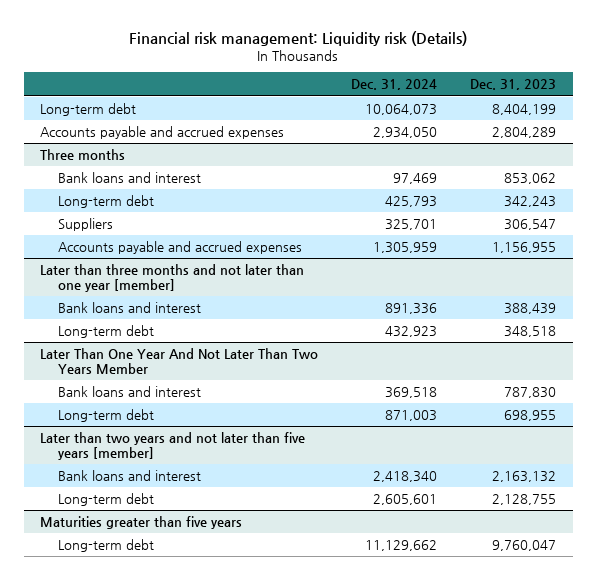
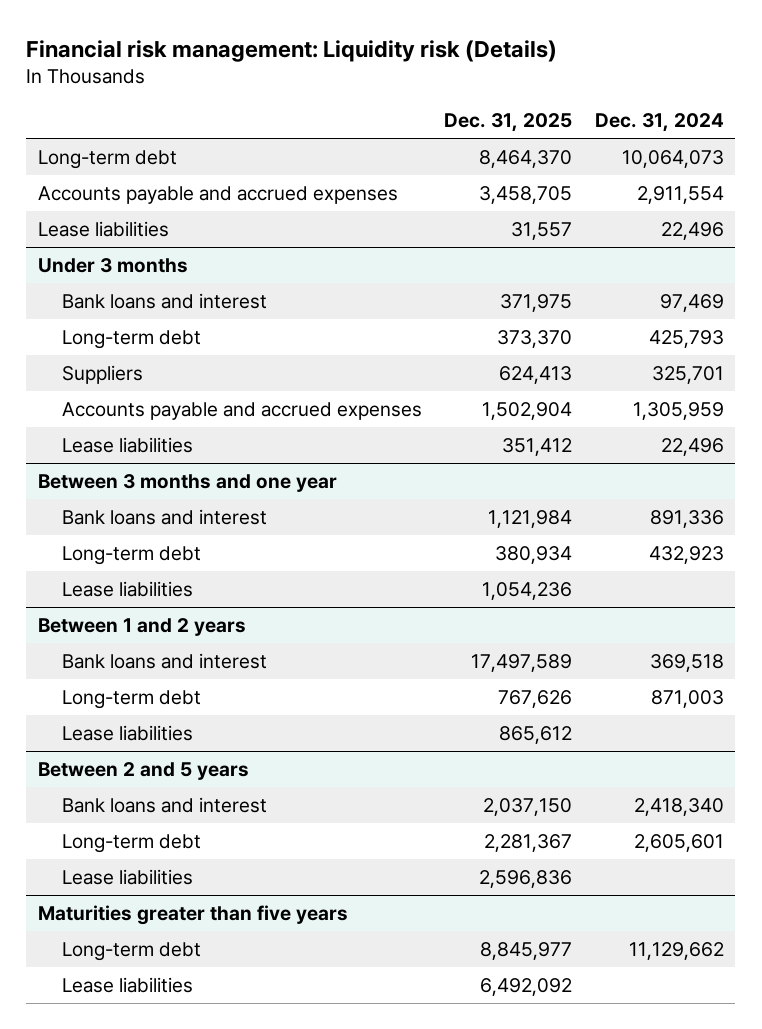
- | Dec. 31, 2024 | Dec. 31, 2023
+ | Dec. 31, 2025 | Dec. 31, 2024
- Accounts payable and accrued expenses | 2,934,050 | 2,804,289
- Three months
+ Accounts payable and accrued expenses | 3,458,705 | 2,911,554
+ Lease liabilities | 31,557 | 22,496
+ Under 3 months
- Later than three months and not later than one year [member]
+ Lease liabilities | 351,412 | 22,496
+ Between 3 months and one year
- Later Than One Year And Not Later Than Two Years Member
+ Lease liabilities | 1,054,236 |
+ Between 1 and 2 years
- Later than two years and not later than five years [member]
+ Lease liabilities | 865,612 |
+ Between 2 and 5 years
+ Lease liabilities | 2,596,836 |
@ Maturities greater than five years
+ Lease liabilities | 6,492,092 |

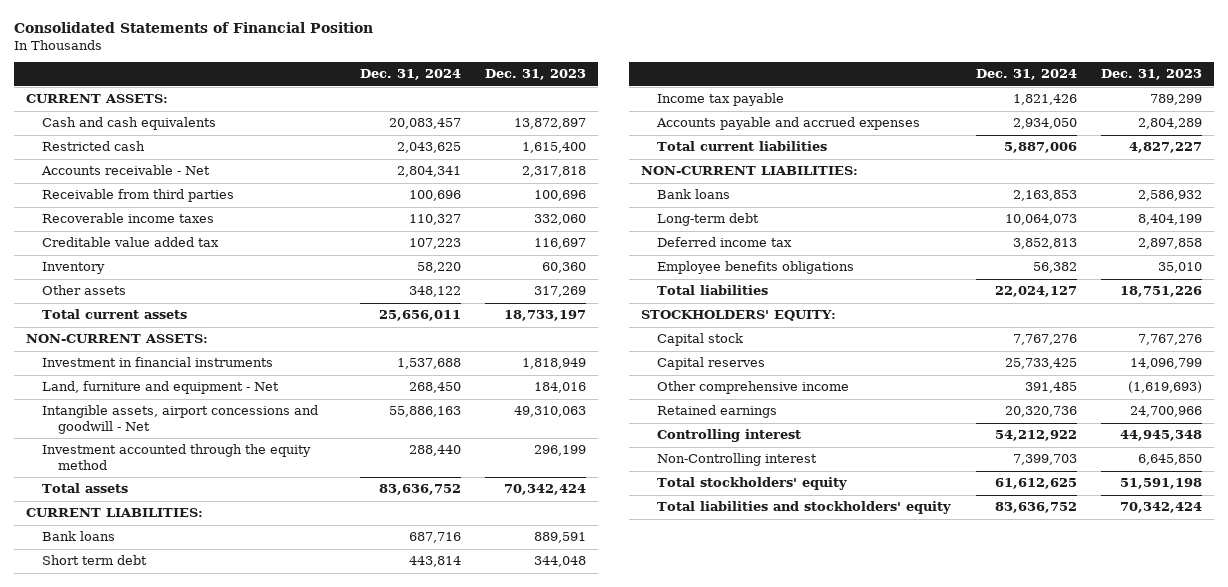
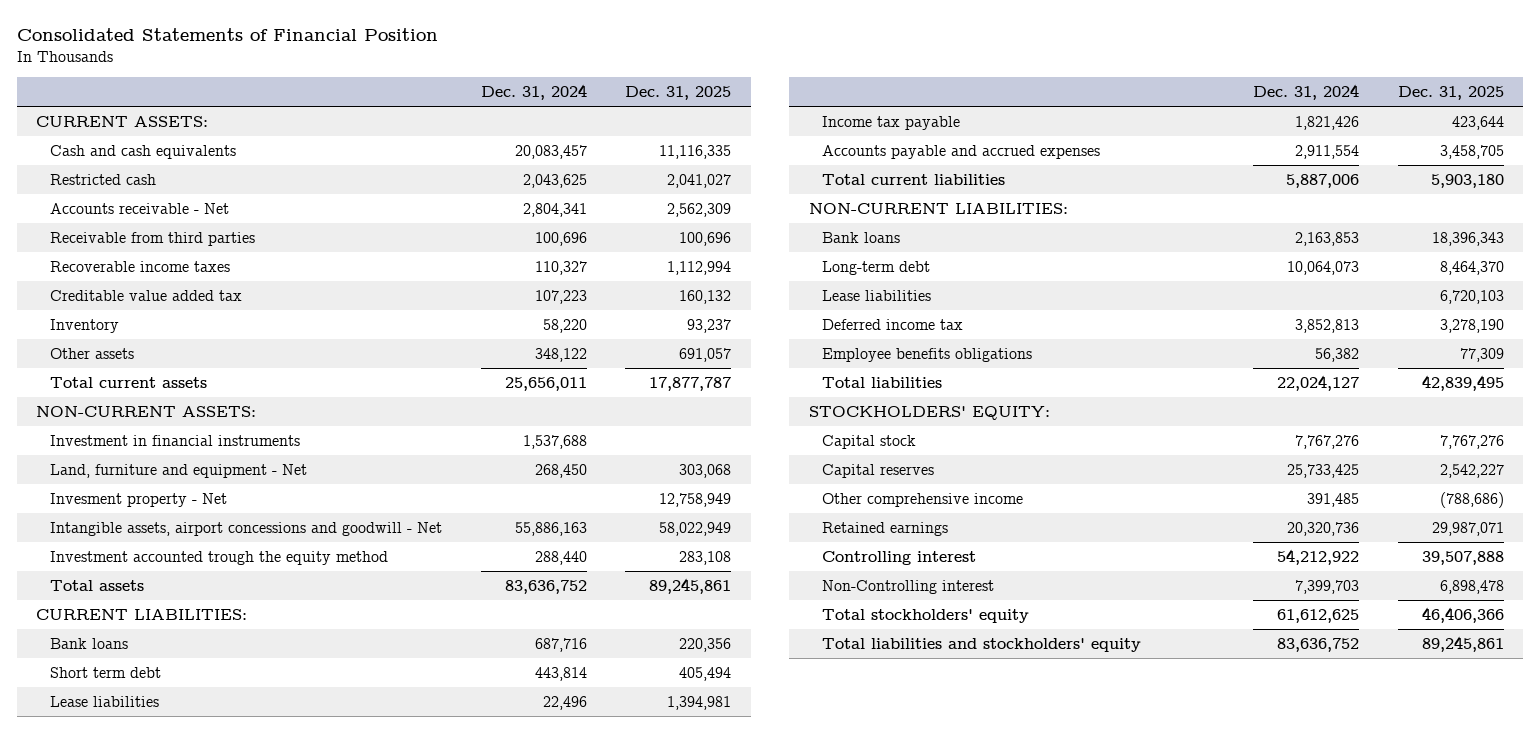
- | Dec. 31, 2024 | Dec. 31, 2023
+ | Dec. 31, 2024 | Dec. 31, 2025
+ Invesment property - Net | | 12,758,949
- Investment accounted through the equity method | 288,440 | 296,199
+ Investment accounted trough the equity method | 288,440 | 283,108
+ Lease liabilities | 22,496 | 1,394,981
- Accounts payable and accrued expenses | 2,934,050 | 2,804,289
+ Accounts payable and accrued expenses | 2,911,554 | 3,458,705
+ Lease liabilities | | 6,720,103

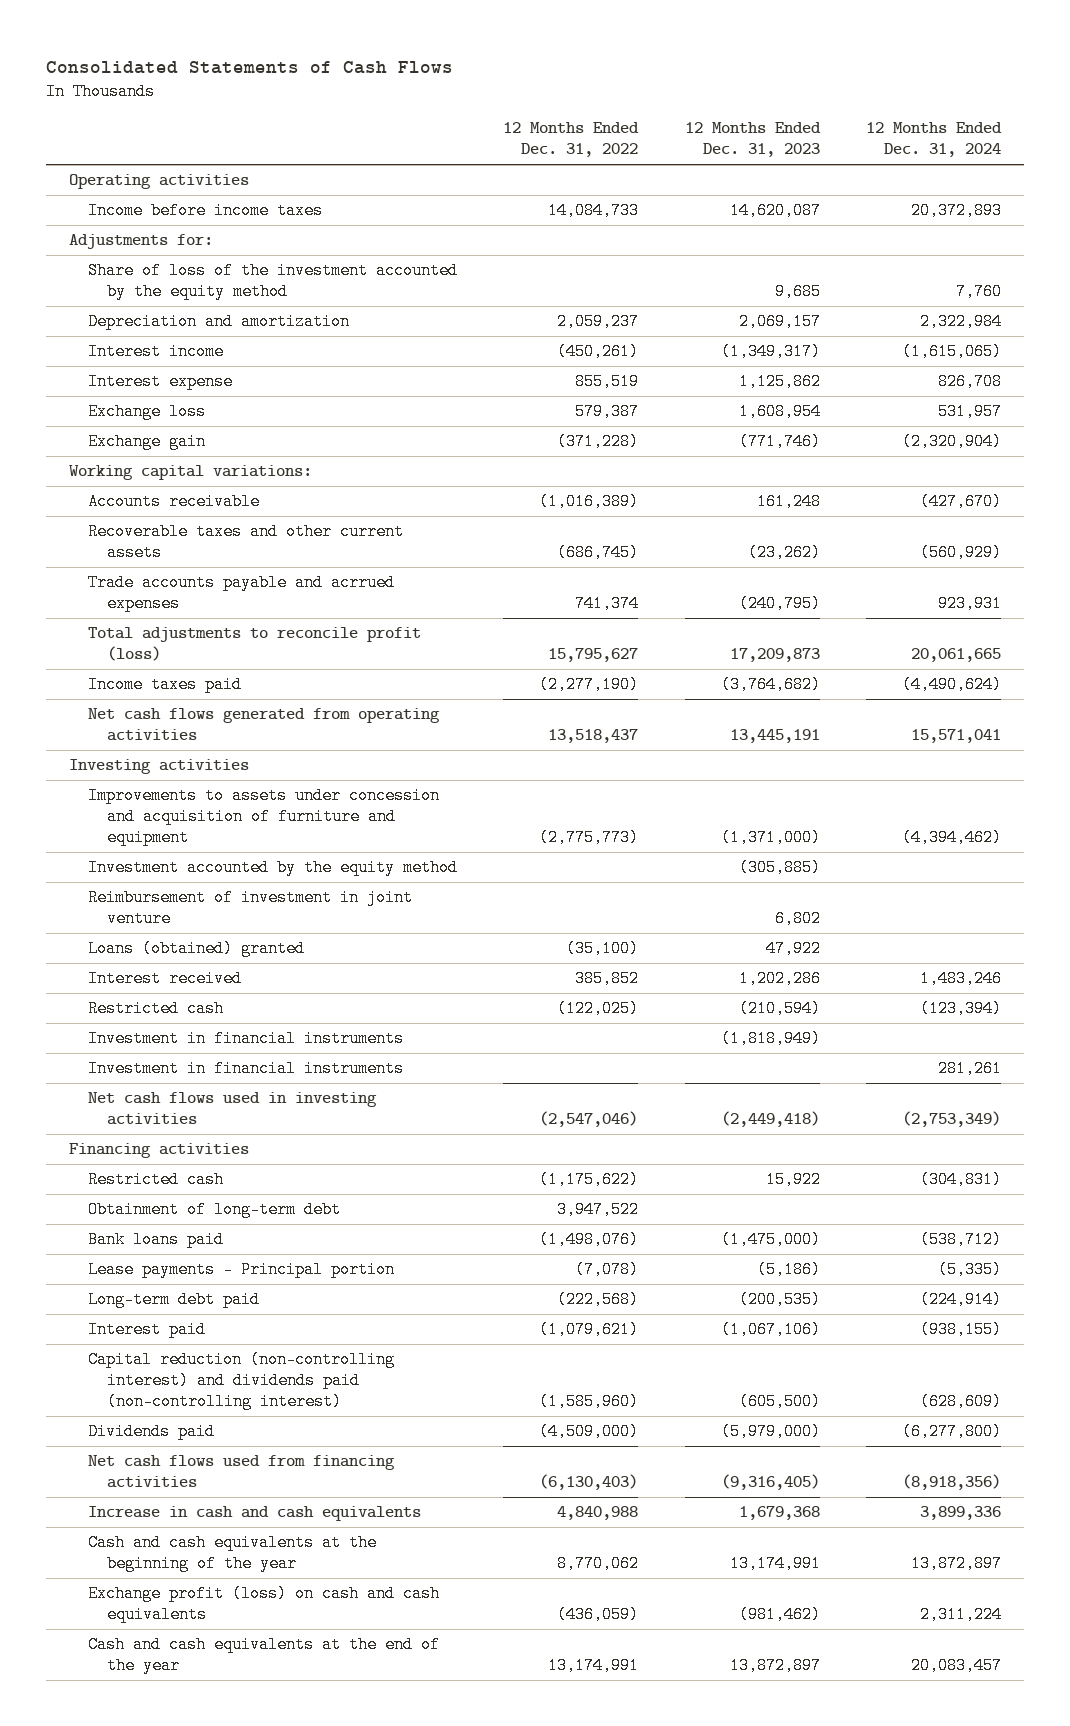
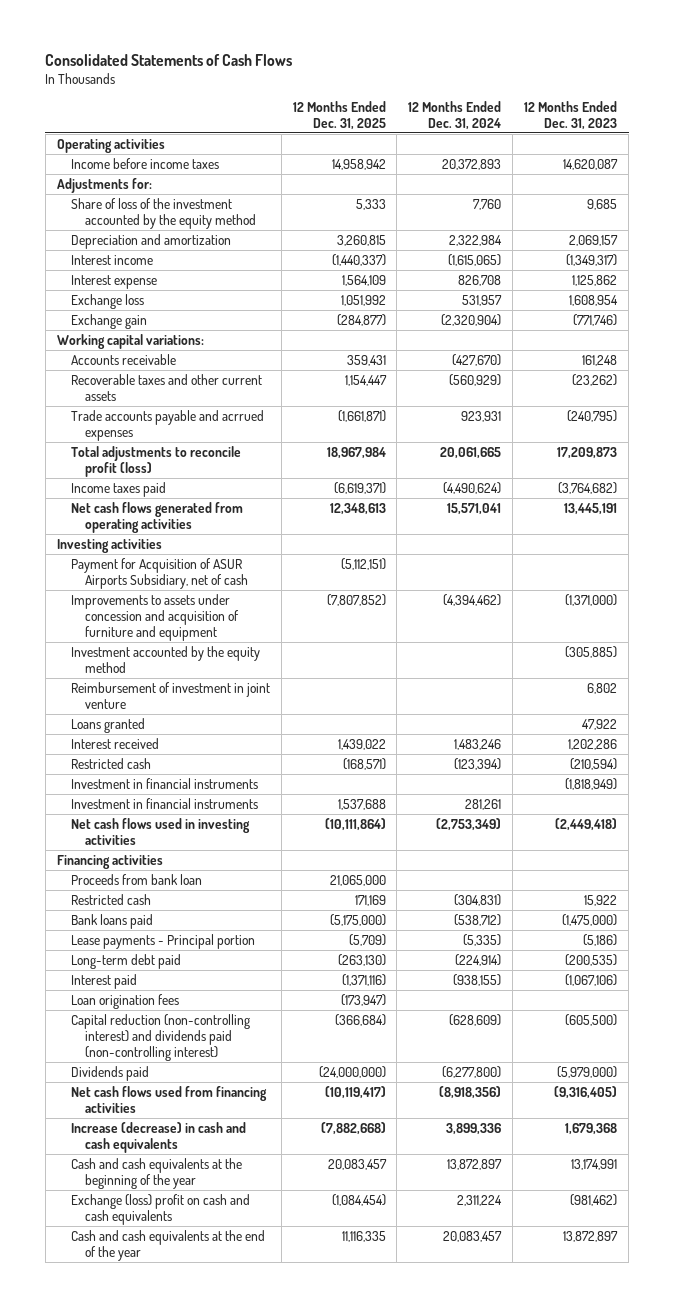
- | 12 Months Ended Dec. 31, 2022 | 12 Months Ended Dec. 31, 2023 | 12 Months Ended Dec. 31, 2024
+ | 12 Months Ended Dec. 31, 2025 | 12 Months Ended Dec. 31, 2024 | 12 Months Ended Dec. 31, 2023
+ Payment for Acquisition of ASUR Airports Subsidiary, net of cash | (5,112,151) | |
- Loans (obtained) granted | (35,100) | 47,922 |
+ Loans granted | | | 47,922
+ Proceeds from bank loan | 21,065,000 | |
- Obtainment of long-term debt | 3,947,522 | |
+ Loan origination fees | (173,947) | |
- Increase in cash and cash equivalents | 4,840,988 | 1,679,368 | 3,899,336
+ Increase (decrease) in cash and cash equivalents | (7,882,668) | 3,899,336 | 1,679,368
- Exchange profit (loss) on cash and cash equivalents | (436,059) | (981,462) | 2,311,224
+ Exchange (loss) profit on cash and cash equivalents | (1,084,454) | 2,311,224 | (981,462)

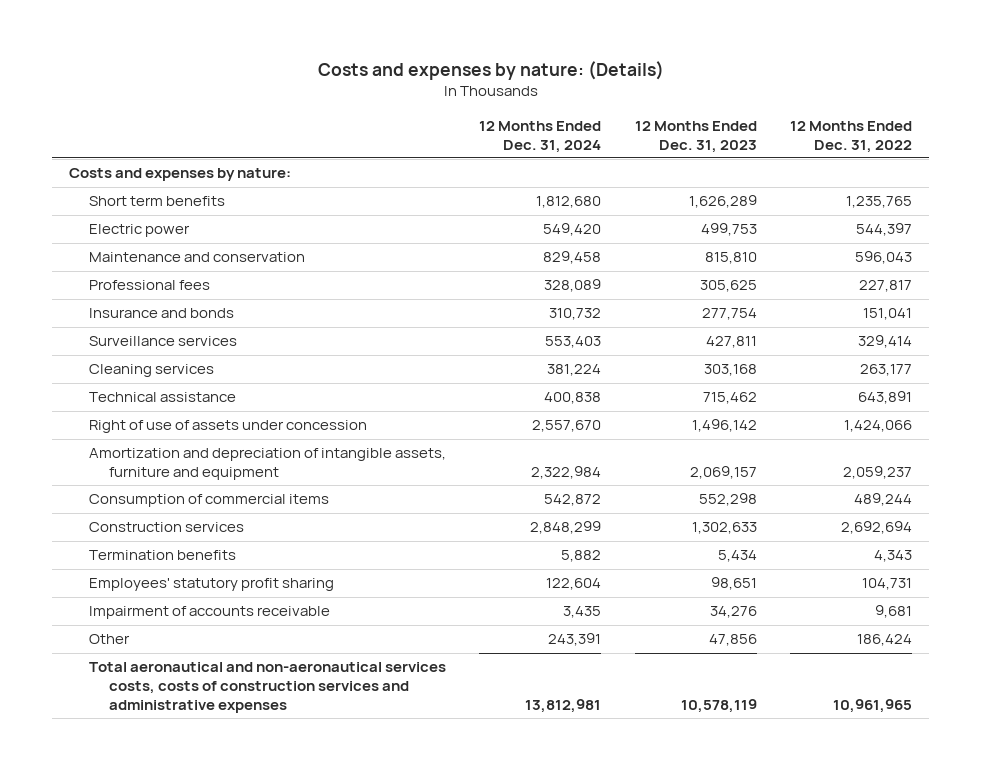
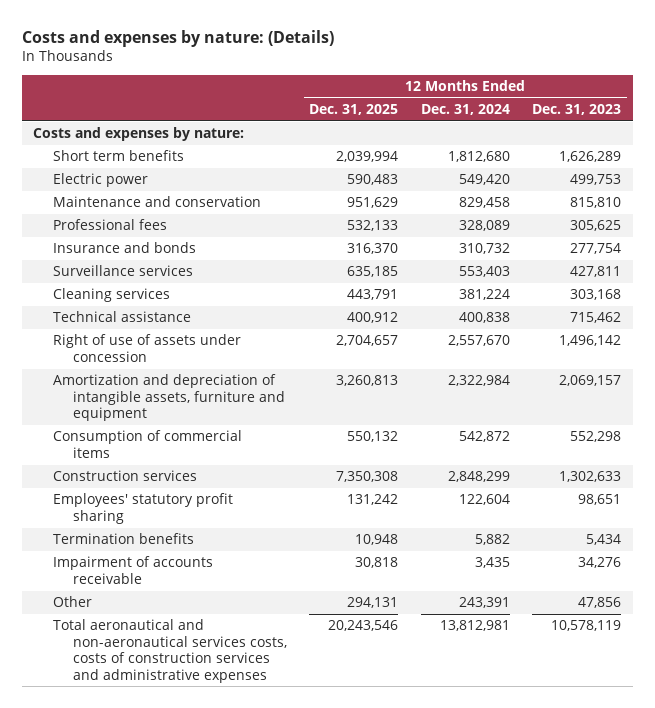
- | 12 Months Ended Dec. 31, 2024 | 12 Months Ended Dec. 31, 2023 | 12 Months Ended Dec. 31, 2022
+ | 12 Months Ended Dec. 31, 2025 | 12 Months Ended Dec. 31, 2024 | 12 Months Ended Dec. 31, 2023
moved down: Termination benefits | 10,948 | 5,882 | 5,434

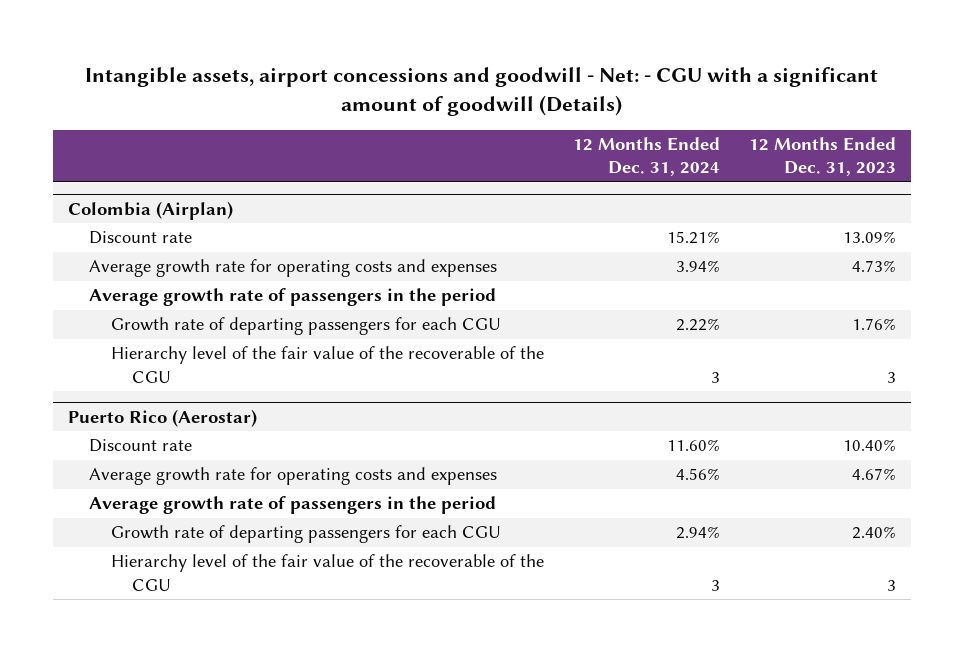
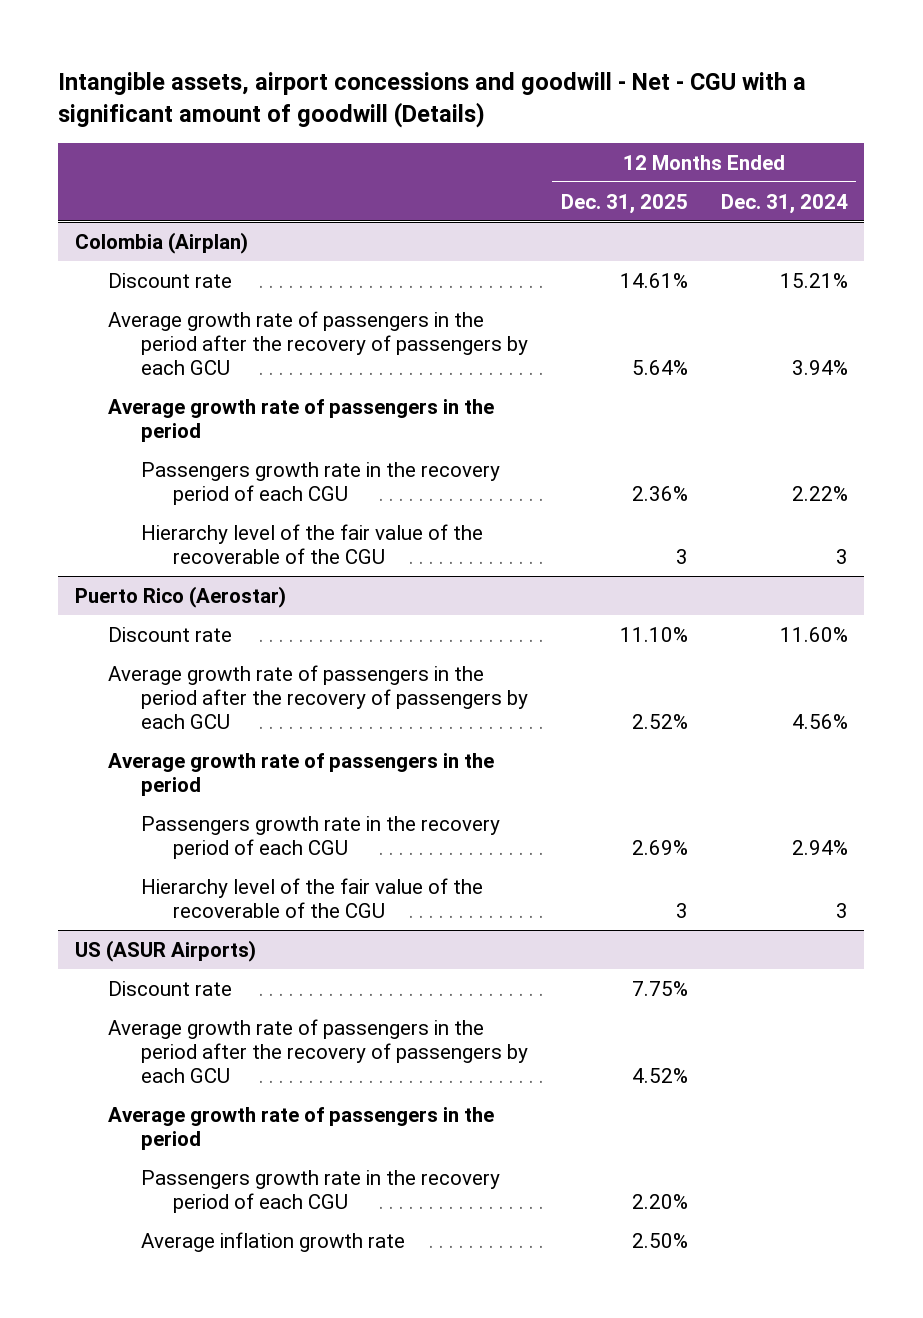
- Intangible assets, airport concessions and goodwill - Net: - CGU with a significant amount of goodwill (Details)
+ Intangible assets, airport concessions and goodwill - Net - CGU with a significant amount of goodwill (Details)
- | 12 Months Ended Dec. 31, 2024 | 12 Months Ended Dec. 31, 2023
+ | 12 Months Ended Dec. 31, 2025 | 12 Months Ended Dec. 31, 2024
@ Colombia (Airplan)
- Average growth rate for operating costs and expenses | 3.94% | 4.73%
+ Average growth rate of passengers in the period after the recovery of passengers by each GCU | 5.64% | 3.94%
- Growth rate of departing passengers for each CGU | 2.22% | 1.76%
+ Passengers growth rate in the recovery period of each CGU | 2.36% | 2.22%
@ Puerto Rico (Aerostar)
- Average growth rate for operating costs and expenses | 4.56% | 4.67%
+ Average growth rate of passengers in the period after the recovery of passengers by each GCU | 2.52% | 4.56%
- Growth rate of departing passengers for each CGU | 2.94% | 2.40%
+ Passengers growth rate in the recovery period of each CGU | 2.69% | 2.94%
+ US (ASUR Airports)
+ Discount rate | 7.75% |
+ Average growth rate of passengers in the period after the recovery of passengers by each GCU | 4.52% |
+ Average growth rate of passengers in the period
+ Passengers growth rate in the recovery period of each CGU | 2.20% |
+ Average inflation growth rate | 2.50% |

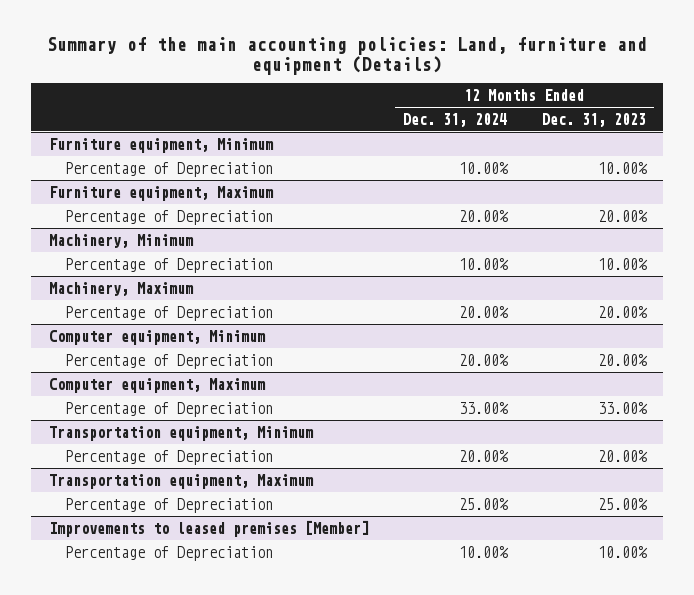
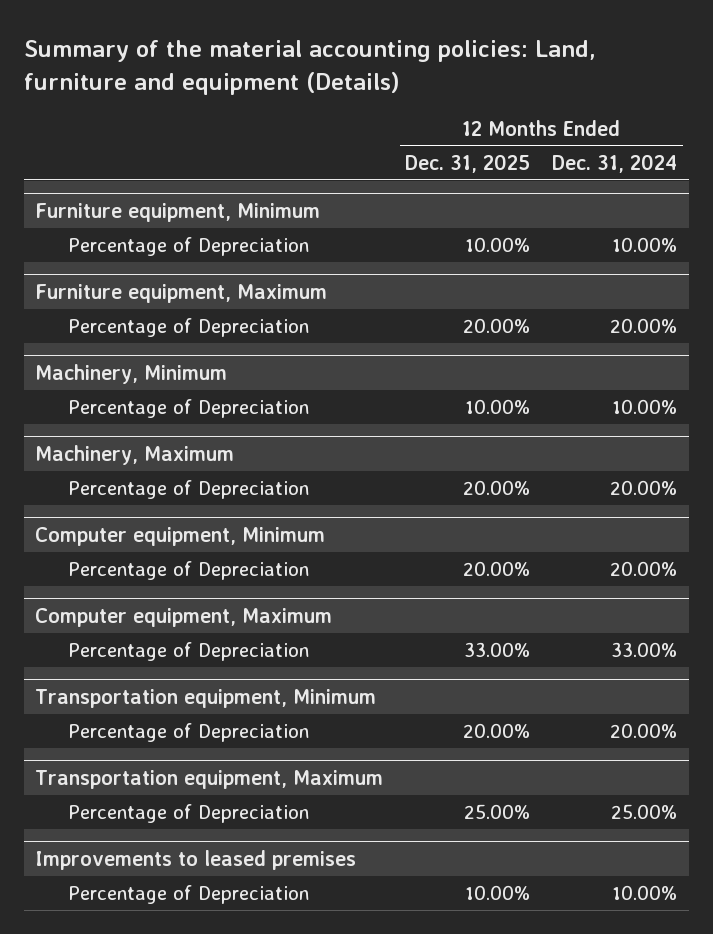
- Summary of the main accounting policies: Land, furniture and equipment (Details)
+ Summary of the material accounting policies: Land, furniture and equipment (Details)
- | 12 Months Ended Dec. 31, 2024 | 12 Months Ended Dec. 31, 2023
+ | 12 Months Ended Dec. 31, 2025 | 12 Months Ended Dec. 31, 2024
- Improvements to leased premises [Member]
+ Improvements to leased premises

